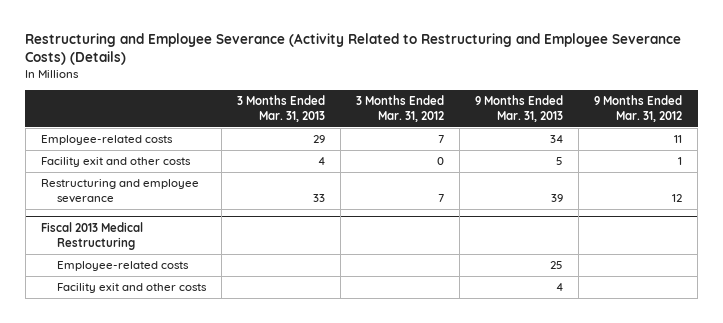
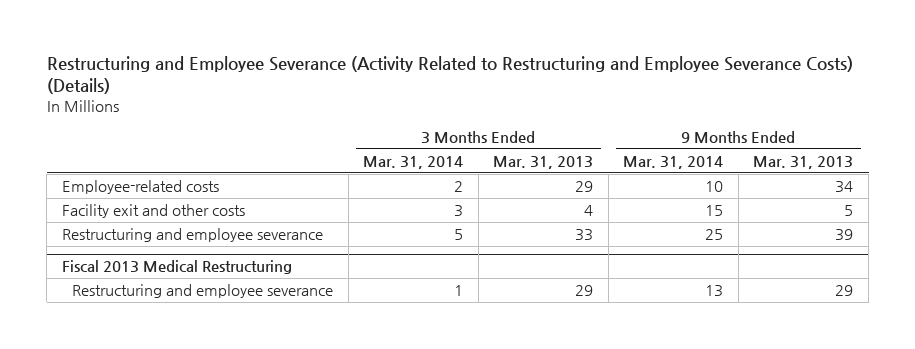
- | 3 Months Ended Mar. 31, 2013 | 3 Months Ended Mar. 31, 2012 | 9 Months Ended Mar. 31, 2013 | 9 Months Ended Mar. 31, 2012
+ | 3 Months Ended Mar. 31, 2014 | 3 Months Ended Mar. 31, 2013 | 9 Months Ended Mar. 31, 2014 | 9 Months Ended Mar. 31, 2013
@ Fiscal 2013 Medical Restructuring
- Employee-related costs | | | 25 |
- Facility exit and other costs | | | 4 |
+ Restructuring and employee severance | 1 | 29 | 13 | 29

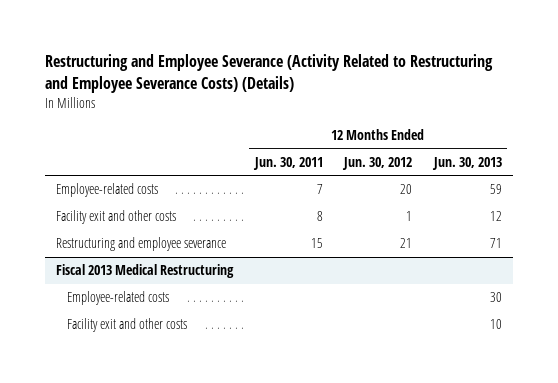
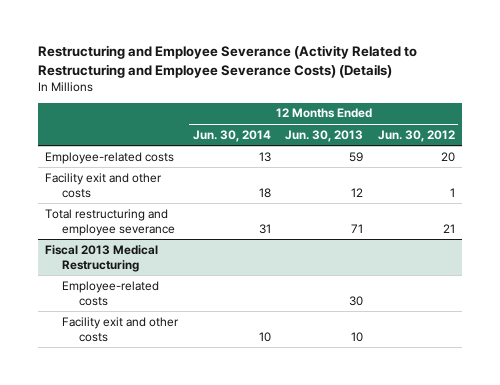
- | 12 Months Ended Jun. 30, 2011 | 12 Months Ended Jun. 30, 2012 | 12 Months Ended Jun. 30, 2013
+ | 12 Months Ended Jun. 30, 2014 | 12 Months Ended Jun. 30, 2013 | 12 Months Ended Jun. 30, 2012
- Restructuring and employee severance | 15 | 21 | 71
+ Total restructuring and employee severance | 31 | 71 | 21

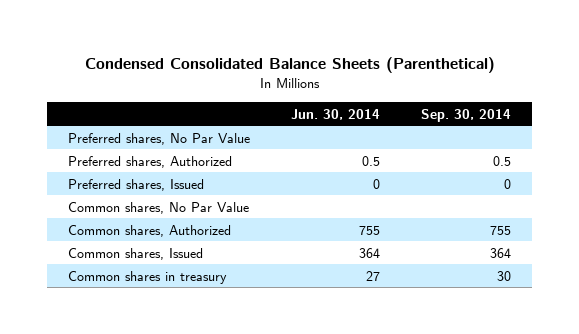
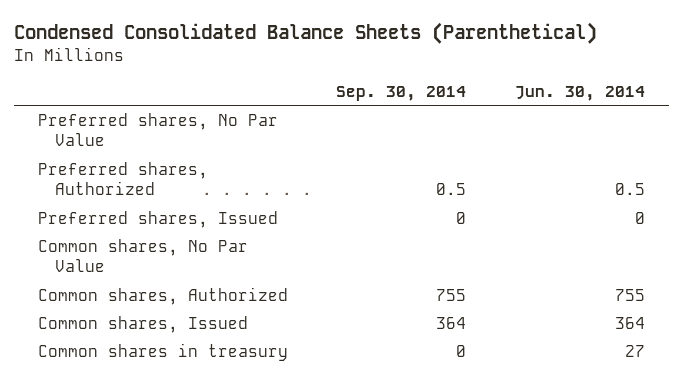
- | Jun. 30, 2014 | Sep. 30, 2014
+ | Sep. 30, 2014 | Jun. 30, 2014
- Common shares in treasury | 27 | 30
+ Common shares in treasury | 0 | 27

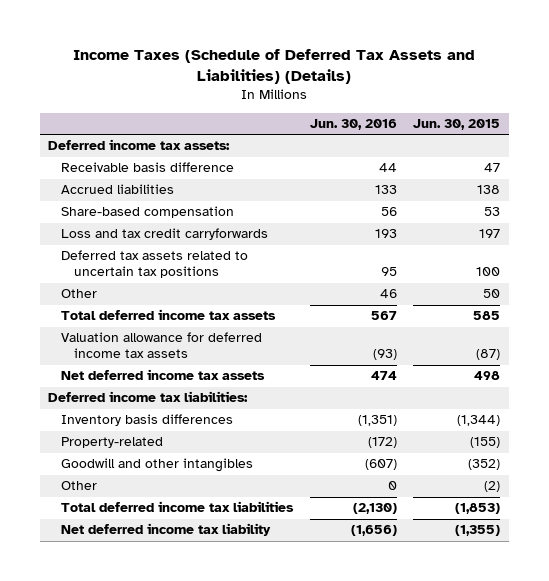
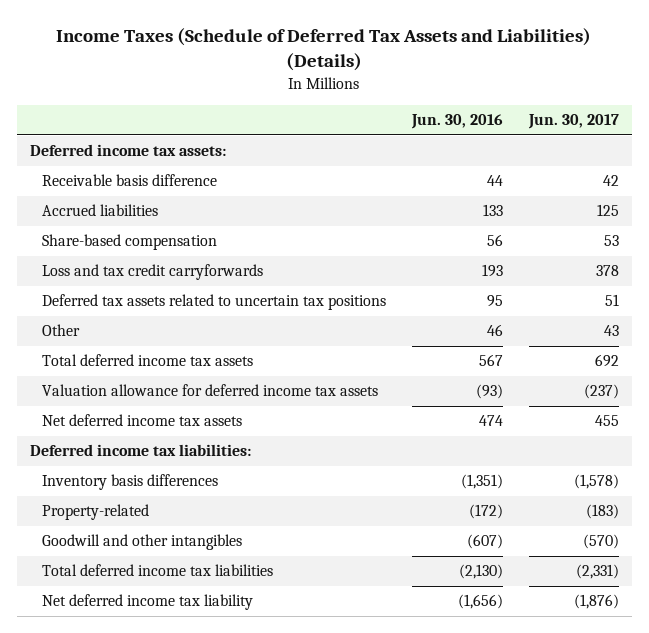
- | Jun. 30, 2016 | Jun. 30, 2015
+ | Jun. 30, 2016 | Jun. 30, 2017
- Other | 0 | (2)

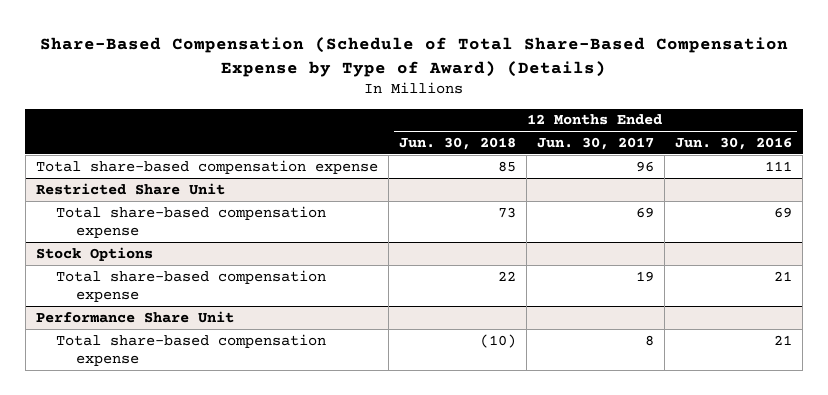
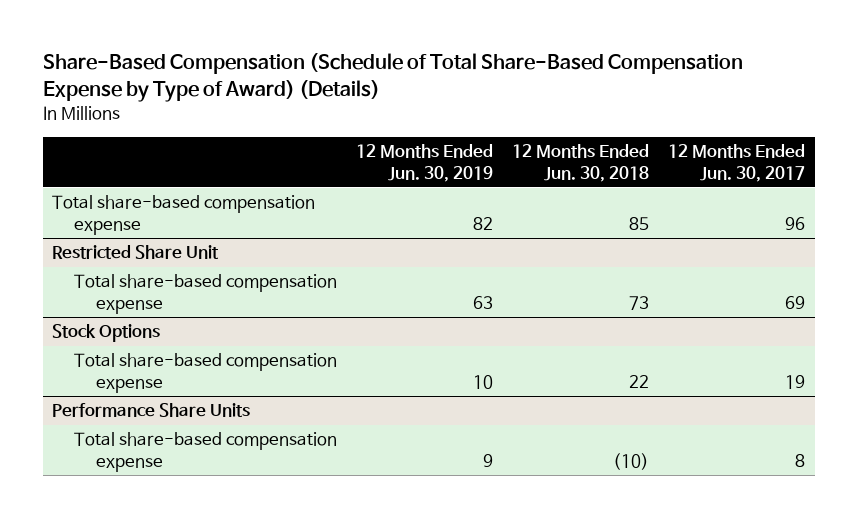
- | 12 Months Ended Jun. 30, 2018 | 12 Months Ended Jun. 30, 2017 | 12 Months Ended Jun. 30, 2016
+ | 12 Months Ended Jun. 30, 2019 | 12 Months Ended Jun. 30, 2018 | 12 Months Ended Jun. 30, 2017
- Performance Share Unit
+ Performance Share Units

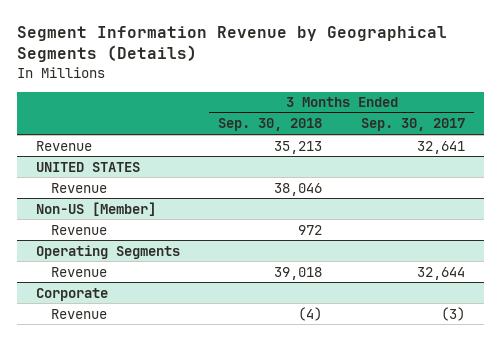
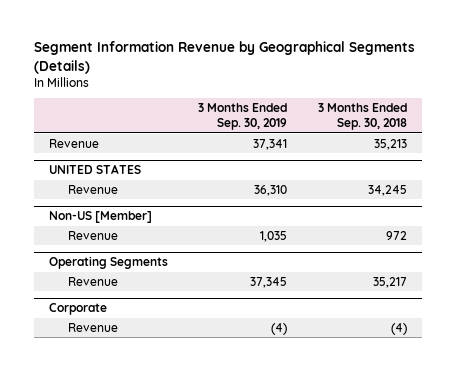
- | 3 Months Ended Sep. 30, 2018 | 3 Months Ended Sep. 30, 2017
+ | 3 Months Ended Sep. 30, 2019 | 3 Months Ended Sep. 30, 2018
@ UNITED STATES
- Revenue | 38,046 |
+ Revenue | 36,310 | 34,245
@ Operating Segments
- Revenue | 39,018 | 32,644
+ Revenue | 37,345 | 35,217

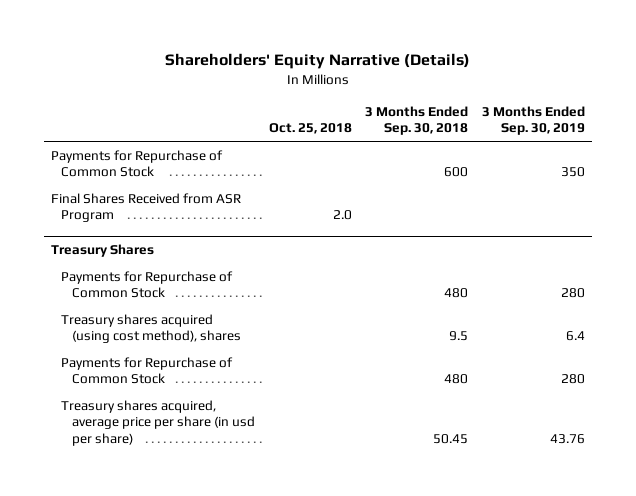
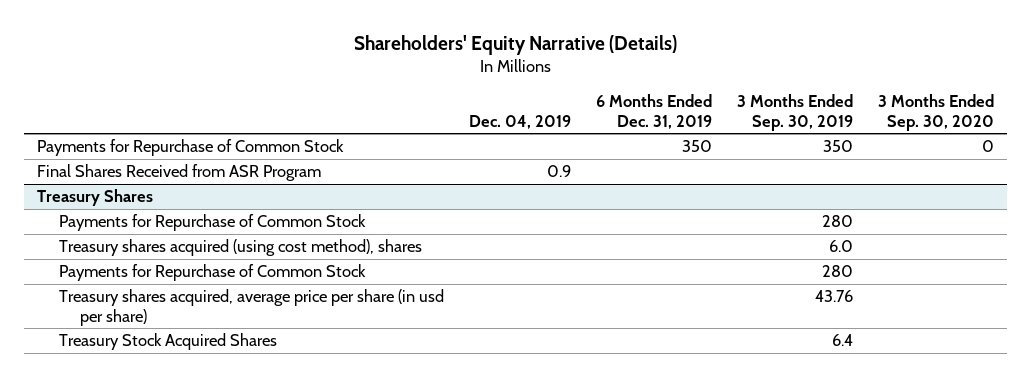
- | Oct. 25, 2018 | 3 Months Ended Sep. 30, 2018 | 3 Months Ended Sep. 30, 2019
+ | Dec. 04, 2019 | 6 Months Ended Dec. 31, 2019 | 3 Months Ended Sep. 30, 2019 | 3 Months Ended Sep. 30, 2020
@ Treasury Shares
- Treasury shares acquired (using cost method), shares | | 9.5 | 6.4
+ Treasury shares acquired (using cost method), shares | | | 6.0 |
+ Treasury Stock Acquired Shares | | | 6.4 |

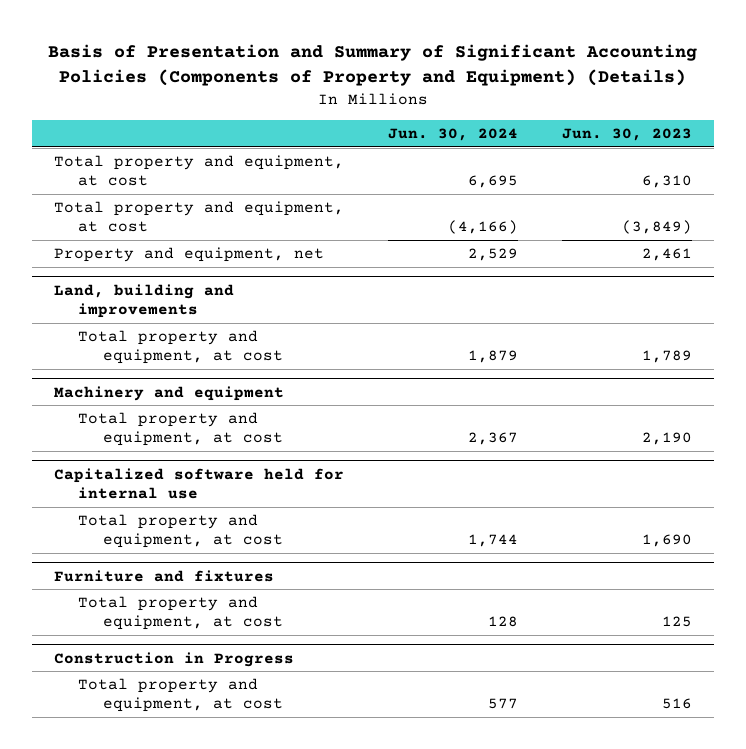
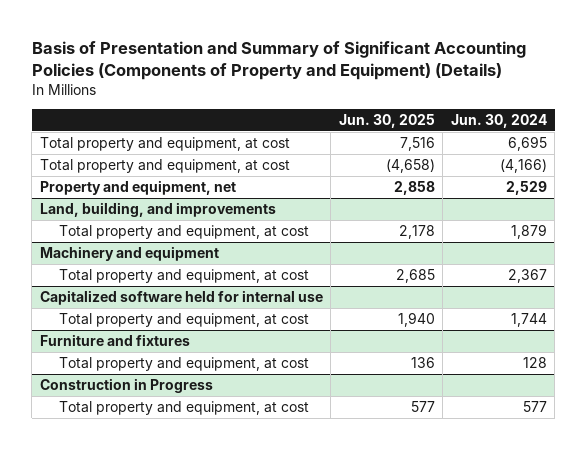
- | Jun. 30, 2024 | Jun. 30, 2023
+ | Jun. 30, 2025 | Jun. 30, 2024
- Land, building and improvements
+ Land, building, and improvements

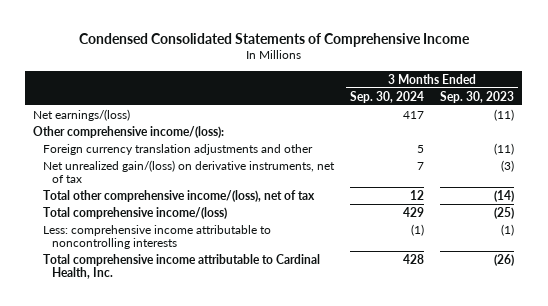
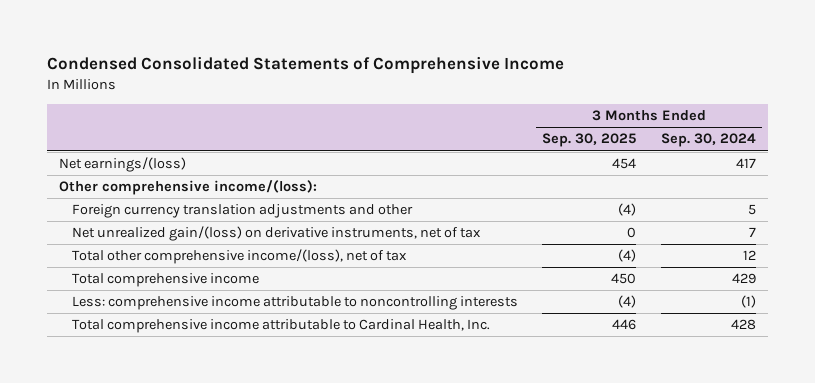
- | 3 Months Ended Sep. 30, 2024 | 3 Months Ended Sep. 30, 2023
+ | 3 Months Ended Sep. 30, 2025 | 3 Months Ended Sep. 30, 2024
- Total comprehensive income/(loss) | 429 | (25)
+ Total comprehensive income | 450 | 429

